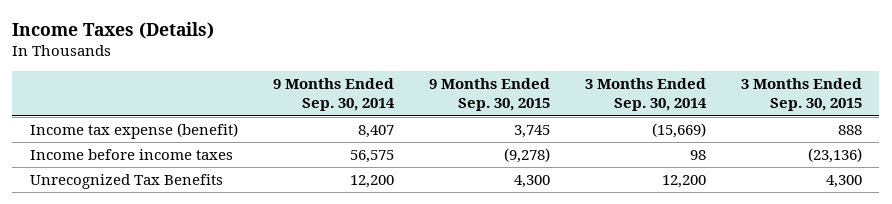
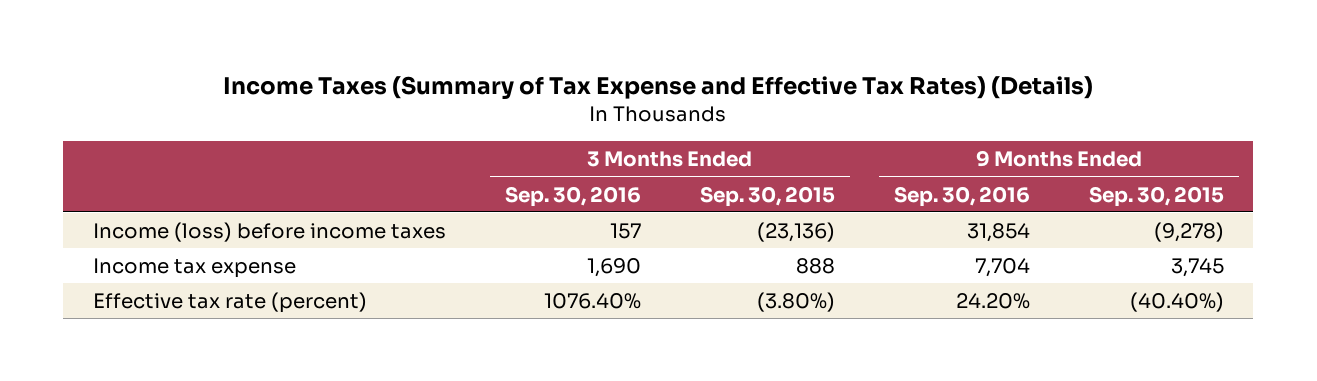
- Income Taxes (Details)
+ Income Taxes (Summary of Tax Expense and Effective Tax Rates) (Details)
- | 9 Months Ended Sep. 30, 2014 | 9 Months Ended Sep. 30, 2015 | 3 Months Ended Sep. 30, 2014 | 3 Months Ended Sep. 30, 2015
+ | 3 Months Ended Sep. 30, 2016 | 3 Months Ended Sep. 30, 2015 | 9 Months Ended Sep. 30, 2016 | 9 Months Ended Sep. 30, 2015
- Income tax expense (benefit) | 8,407 | 3,745 | (15,669) | 888
- Income before income taxes | 56,575 | (9,278) | 98 | (23,136)
- Unrecognized Tax Benefits | 12,200 | 4,300 | 12,200 | 4,300
+ Income (loss) before income taxes | 157 | (23,136) | 31,854 | (9,278)
+ Income tax expense | 1,690 | 888 | 7,704 | 3,745
+ Effective tax rate (percent) | 1076.40% | (3.80%) | 24.20% | (40.40%)

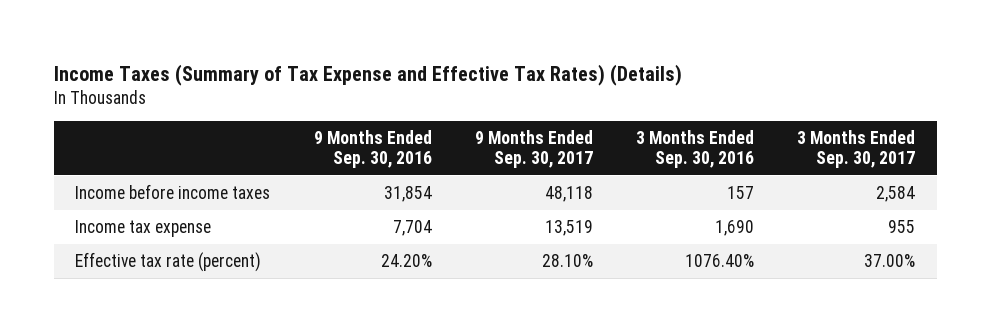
- | 3 Months Ended Sep. 30, 2016 | 3 Months Ended Sep. 30, 2015 | 9 Months Ended Sep. 30, 2016 | 9 Months Ended Sep. 30, 2015
+ | 9 Months Ended Sep. 30, 2016 | 9 Months Ended Sep. 30, 2017 | 3 Months Ended Sep. 30, 2016 | 3 Months Ended Sep. 30, 2017
- Income (loss) before income taxes | 157 | (23,136) | 31,854 | (9,278)
+ Income before income taxes | 31,854 | 48,118 | 157 | 2,584

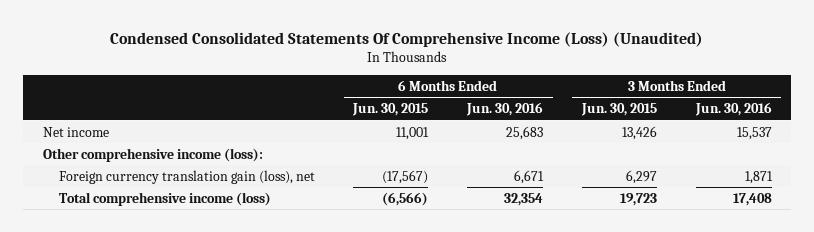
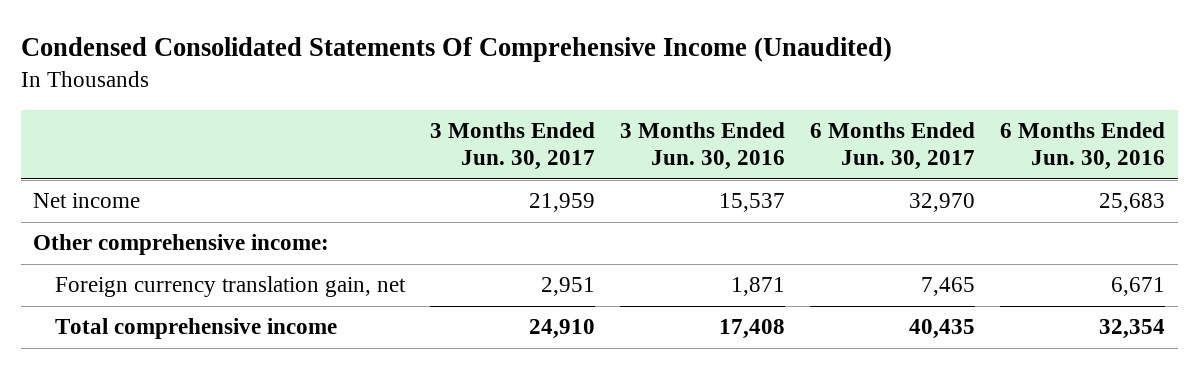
- Condensed Consolidated Statements Of Comprehensive Income (Loss) (Unaudited)
+ Condensed Consolidated Statements Of Comprehensive Income (Unaudited)
- | 6 Months Ended Jun. 30, 2015 | 6 Months Ended Jun. 30, 2016 | 3 Months Ended Jun. 30, 2015 | 3 Months Ended Jun. 30, 2016
+ | 3 Months Ended Jun. 30, 2017 | 3 Months Ended Jun. 30, 2016 | 6 Months Ended Jun. 30, 2017 | 6 Months Ended Jun. 30, 2016
- Other comprehensive income (loss):
- Foreign currency translation gain (loss), net | (17,567) | 6,671 | 6,297 | 1,871
- Total comprehensive income (loss) | (6,566) | 32,354 | 19,723 | 17,408
+ Other comprehensive income:
+ Foreign currency translation gain, net | 2,951 | 1,871 | 7,465 | 6,671
+ Total comprehensive income | 24,910 | 17,408 | 40,435 | 32,354

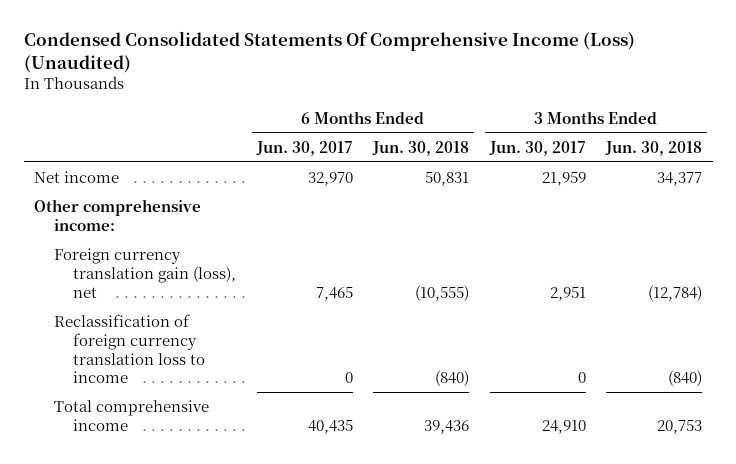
- Condensed Consolidated Statements Of Comprehensive Income (Unaudited)
+ Condensed Consolidated Statements Of Comprehensive Income (Loss) (Unaudited)
- | 3 Months Ended Jun. 30, 2017 | 3 Months Ended Jun. 30, 2016 | 6 Months Ended Jun. 30, 2017 | 6 Months Ended Jun. 30, 2016
+ | 6 Months Ended Jun. 30, 2017 | 6 Months Ended Jun. 30, 2018 | 3 Months Ended Jun. 30, 2017 | 3 Months Ended Jun. 30, 2018
- Foreign currency translation gain, net | 2,951 | 1,871 | 7,465 | 6,671
+ Foreign currency translation gain (loss), net | 7,465 | (10,555) | 2,951 | (12,784)
+ Reclassification of foreign currency translation loss to income | 0 | (840) | 0 | (840)

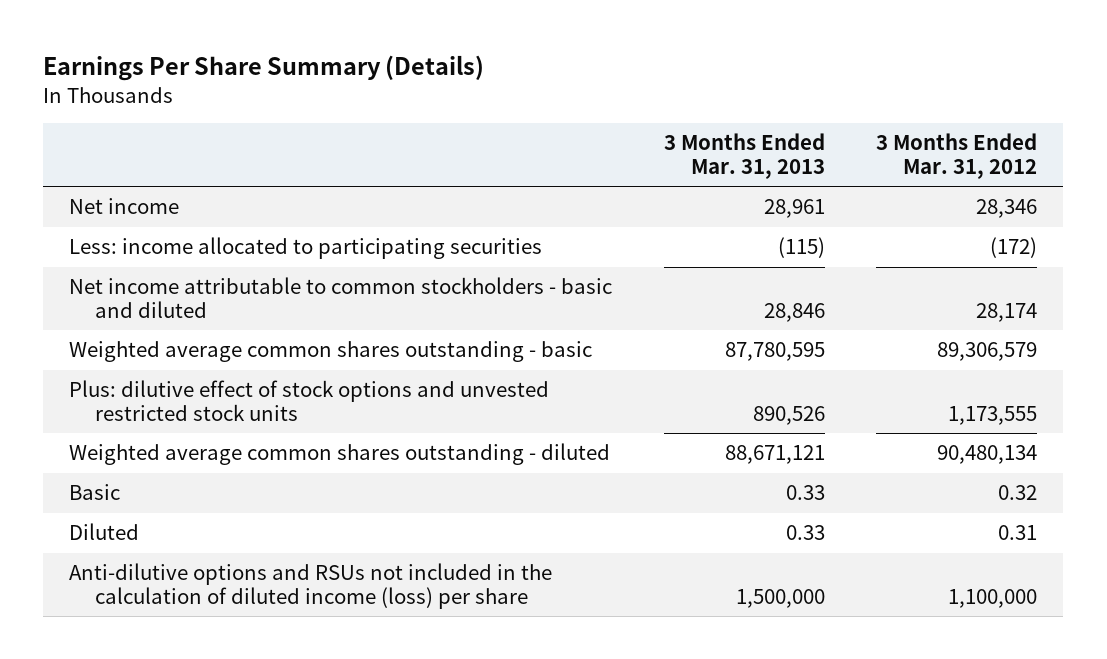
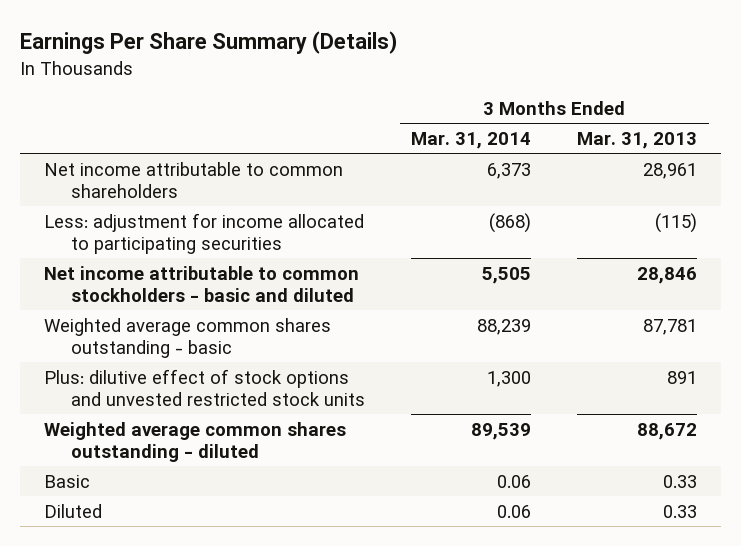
- | 3 Months Ended Mar. 31, 2013 | 3 Months Ended Mar. 31, 2012
+ | 3 Months Ended Mar. 31, 2014 | 3 Months Ended Mar. 31, 2013
- Net income | 28,961 | 28,346
- Less: income allocated to participating securities | (115) | (172)
+ Net income attributable to common shareholders | 6,373 | 28,961
+ Less: adjustment for income allocated to participating securities | (868) | (115)
- Weighted average common shares outstanding - basic | 87,780,595 | 89,306,579
- Plus: dilutive effect of stock options and unvested restricted stock units | 890,526 | 1,173,555
- Weighted average common shares outstanding - diluted | 88,671,121 | 90,480,134
+ Weighted average common shares outstanding - basic | 88,239 | 87,781
+ Plus: dilutive effect of stock options and unvested restricted stock units | 1,300 | 891
+ Weighted average common shares outstanding - diluted | 89,539 | 88,672
- Anti-dilutive options and RSUs not included in the calculation of diluted income (loss) per share | 1,500,000 | 1,100,000

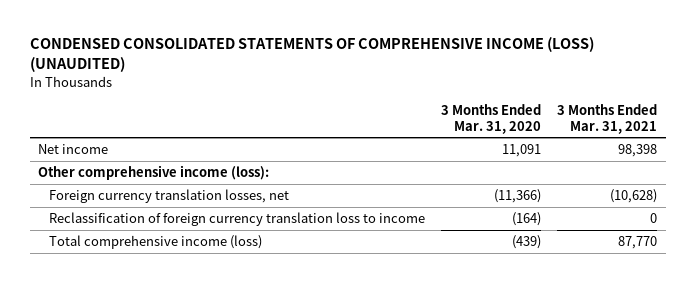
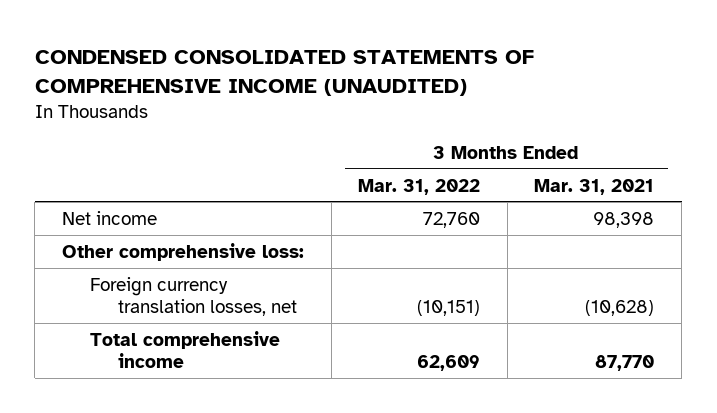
- CONDENSED CONSOLIDATED STATEMENTS OF COMPREHENSIVE INCOME (LOSS) (UNAUDITED)
+ CONDENSED CONSOLIDATED STATEMENTS OF COMPREHENSIVE INCOME (UNAUDITED)
- | 3 Months Ended Mar. 31, 2020 | 3 Months Ended Mar. 31, 2021
+ | 3 Months Ended Mar. 31, 2022 | 3 Months Ended Mar. 31, 2021
- Other comprehensive income (loss):
+ Other comprehensive loss:
- Reclassification of foreign currency translation loss to income | (164) | 0
- Total comprehensive income (loss) | (439) | 87,770
+ Total comprehensive income | 62,609 | 87,770

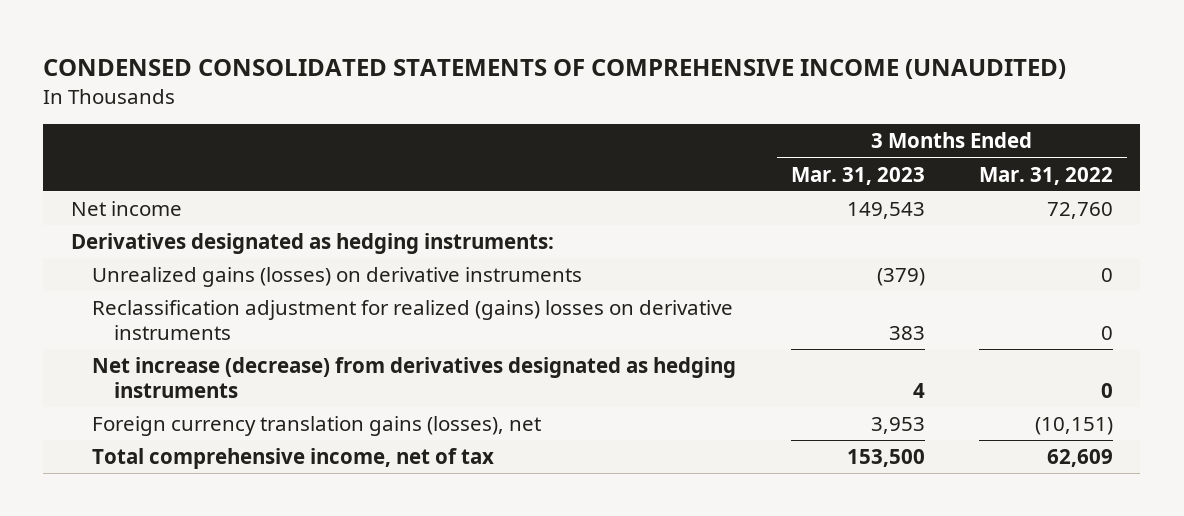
- | 3 Months Ended Mar. 31, 2022 | 3 Months Ended Mar. 31, 2021
+ | 3 Months Ended Mar. 31, 2023 | 3 Months Ended Mar. 31, 2022
- Other comprehensive loss:
- Foreign currency translation losses, net | (10,151) | (10,628)
- Total comprehensive income | 62,609 | 87,770
+ Derivatives designated as hedging instruments:
+ Unrealized gains (losses) on derivative instruments | (379) | 0
+ Reclassification adjustment for realized (gains) losses on derivative instruments | 383 | 0
+ Net increase (decrease) from derivatives designated as hedging instruments | 4 | 0
+ Foreign currency translation gains (losses), net | 3,953 | (10,151)
+ Total comprehensive income, net of tax | 153,500 | 62,609

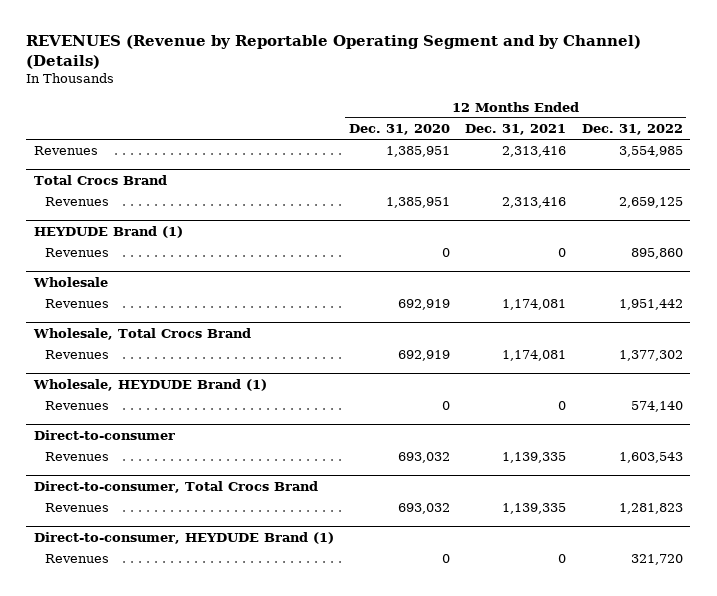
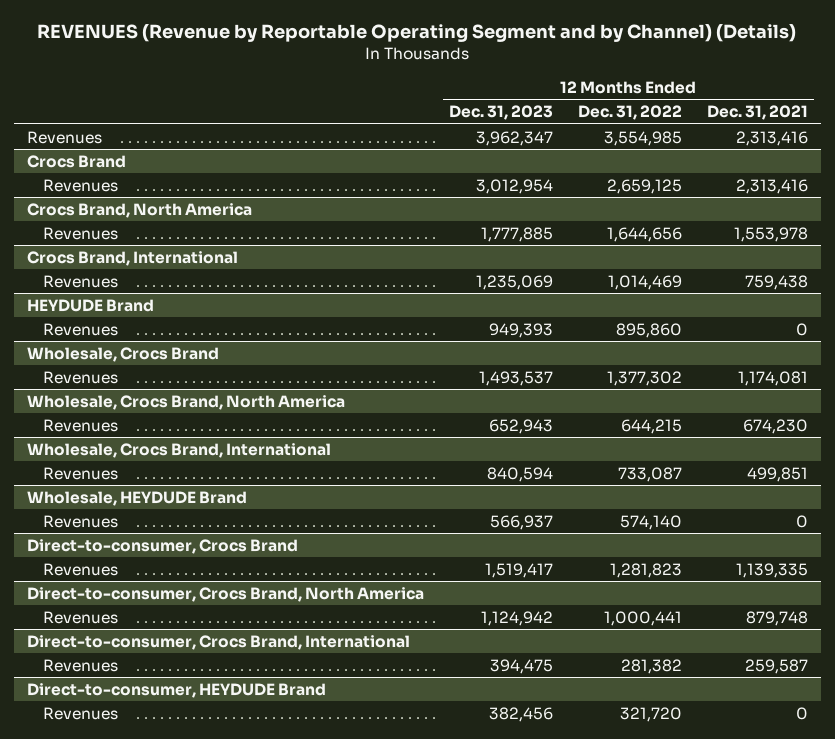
- | 12 Months Ended Dec. 31, 2020 | 12 Months Ended Dec. 31, 2021 | 12 Months Ended Dec. 31, 2022
+ | 12 Months Ended Dec. 31, 2023 | 12 Months Ended Dec. 31, 2022 | 12 Months Ended Dec. 31, 2021
- Total Crocs Brand
+ Crocs Brand
- HEYDUDE Brand (1)
+ Crocs Brand, North America
+ Revenues | 1,777,885 | 1,644,656 | 1,553,978
+ Crocs Brand, International
+ Revenues | 1,235,069 | 1,014,469 | 759,438
+ HEYDUDE Brand
- Wholesale
- Revenues | 692,919 | 1,174,081 | 1,951,442
- Wholesale, Total Crocs Brand
+ Wholesale, Crocs Brand
- Wholesale, HEYDUDE Brand (1)
+ Wholesale, Crocs Brand, North America
+ Revenues | 652,943 | 644,215 | 674,230
+ Wholesale, Crocs Brand, International
+ Revenues | 840,594 | 733,087 | 499,851
+ Wholesale, HEYDUDE Brand
- Direct-to-consumer
- Revenues | 693,032 | 1,139,335 | 1,603,543
- Direct-to-consumer, Total Crocs Brand
+ Direct-to-consumer, Crocs Brand
- Direct-to-consumer, HEYDUDE Brand (1)
+ Direct-to-consumer, Crocs Brand, North America
+ Revenues | 1,124,942 | 1,000,441 | 879,748
+ Direct-to-consumer, Crocs Brand, International
+ Revenues | 394,475 | 281,382 | 259,587
+ Direct-to-consumer, HEYDUDE Brand

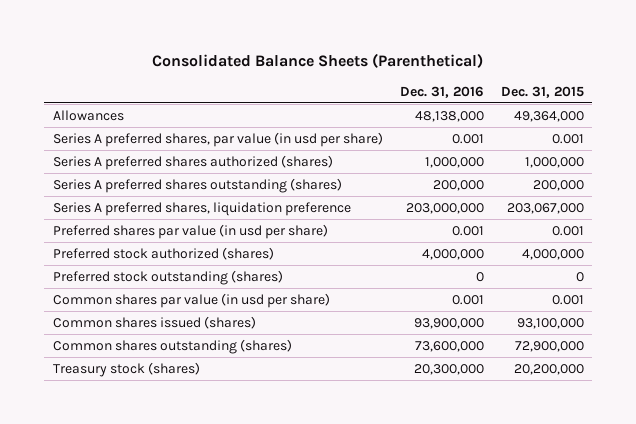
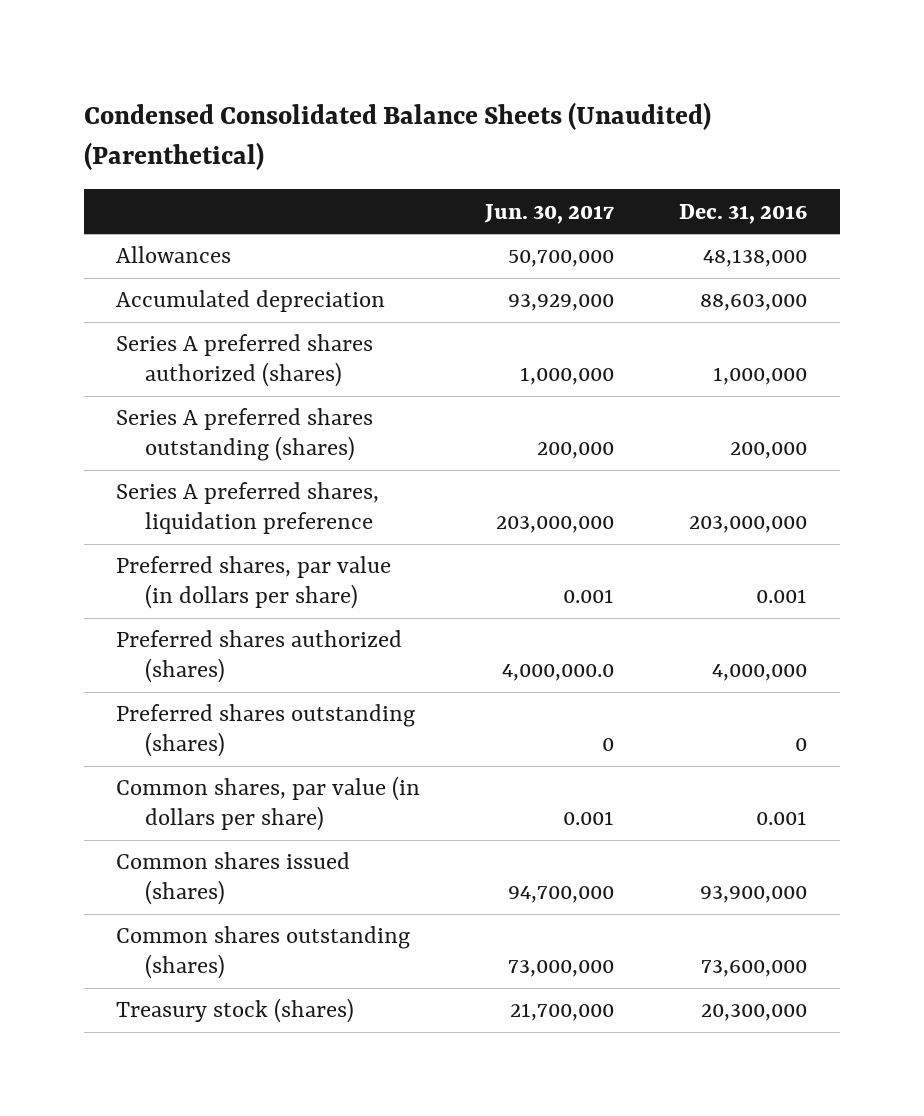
- Consolidated Balance Sheets (Parenthetical)
+ Condensed Consolidated Balance Sheets (Unaudited) (Parenthetical)
- | Dec. 31, 2016 | Dec. 31, 2015
+ | Jun. 30, 2017 | Dec. 31, 2016
- Series A preferred shares, par value (in usd per share) | 0.001 | 0.001
+ Accumulated depreciation | 93,929,000 | 88,603,000
- Preferred shares par value (in usd per share) | 0.001 | 0.001
- Preferred stock authorized (shares) | 4,000,000 | 4,000,000
- Preferred stock outstanding (shares) | 0 | 0
- Common shares par value (in usd per share) | 0.001 | 0.001
+ Preferred shares, par value (in dollars per share) | 0.001 | 0.001
+ Preferred shares authorized (shares) | 4,000,000.0 | 4,000,000
+ Preferred shares outstanding (shares) | 0 | 0
+ Common shares, par value (in dollars per share) | 0.001 | 0.001

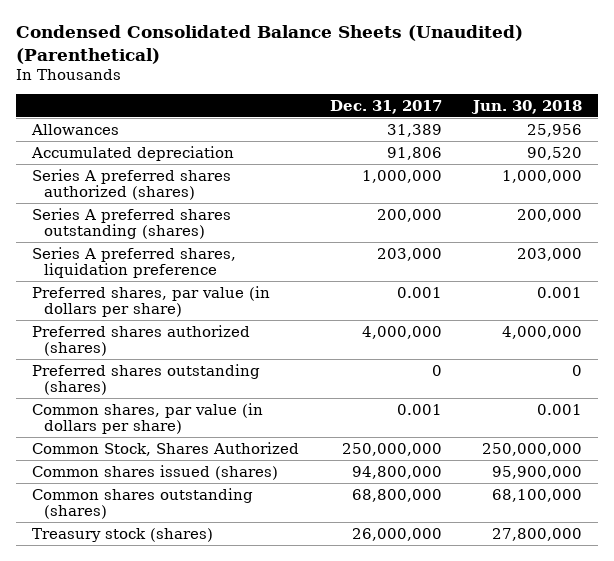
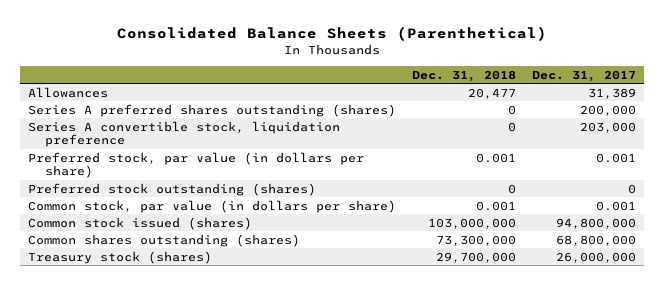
- Condensed Consolidated Balance Sheets (Unaudited) (Parenthetical)
+ Consolidated Balance Sheets (Parenthetical)
- | Dec. 31, 2017 | Jun. 30, 2018
+ | Dec. 31, 2018 | Dec. 31, 2017
- Accumulated depreciation | 91,806 | 90,520
- Series A preferred shares authorized (shares) | 1,000,000 | 1,000,000
- Series A preferred shares, liquidation preference | 203,000 | 203,000
- Preferred shares, par value (in dollars per share) | 0.001 | 0.001
- Preferred shares authorized (shares) | 4,000,000 | 4,000,000
- Preferred shares outstanding (shares) | 0 | 0
- Common shares, par value (in dollars per share) | 0.001 | 0.001
- Common Stock, Shares Authorized | 250,000,000 | 250,000,000
- Common shares issued (shares) | 94,800,000 | 95,900,000
+ Series A convertible stock, liquidation preference | 0 | 203,000
+ Preferred stock, par value (in dollars per share) | 0.001 | 0.001
+ Preferred stock outstanding (shares) | 0 | 0
+ Common stock, par value (in dollars per share) | 0.001 | 0.001
+ Common stock issued (shares) | 103,000,000 | 94,800,000

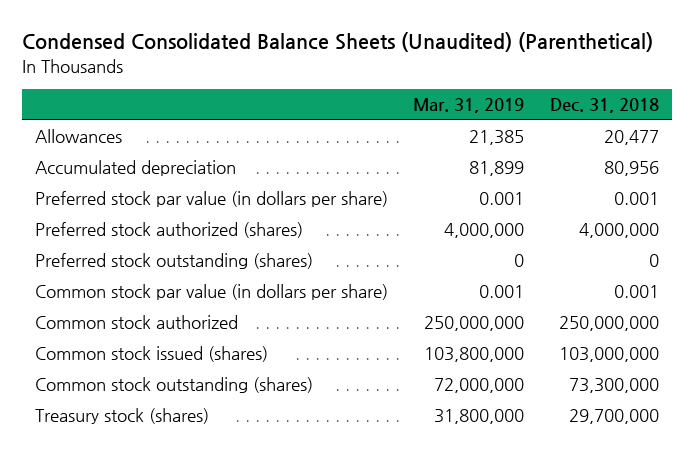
- Consolidated Balance Sheets (Parenthetical)
+ Condensed Consolidated Balance Sheets (Unaudited) (Parenthetical)
- | Dec. 31, 2018 | Dec. 31, 2017
+ | Mar. 31, 2019 | Dec. 31, 2018
- Series A preferred shares outstanding (shares) | 0 | 200,000
- Series A convertible stock, liquidation preference | 0 | 203,000
- Preferred stock, par value (in dollars per share) | 0.001 | 0.001
+ Accumulated depreciation | 81,899 | 80,956
+ Preferred stock par value (in dollars per share) | 0.001 | 0.001
+ Preferred stock authorized (shares) | 4,000,000 | 4,000,000
- Common stock, par value (in dollars per share) | 0.001 | 0.001
+ Common stock par value (in dollars per share) | 0.001 | 0.001
+ Common stock authorized | 250,000,000 | 250,000,000
- Common shares outstanding (shares) | 73,300,000 | 68,800,000
+ Common stock outstanding (shares) | 72,000,000 | 73,300,000

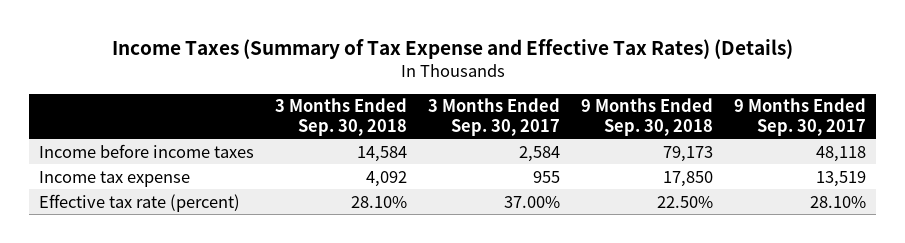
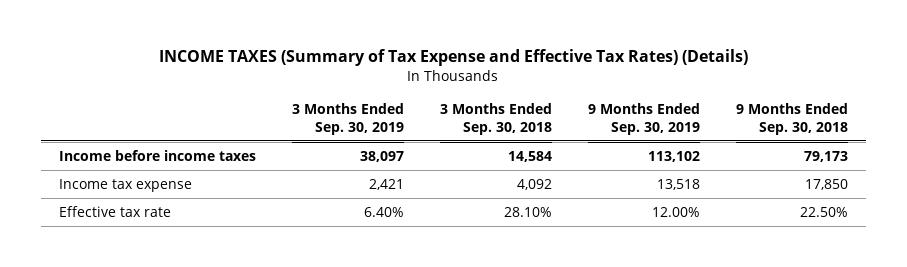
- Income Taxes (Summary of Tax Expense and Effective Tax Rates) (Details)
+ INCOME TAXES (Summary of Tax Expense and Effective Tax Rates) (Details)
- | 3 Months Ended Sep. 30, 2018 | 3 Months Ended Sep. 30, 2017 | 9 Months Ended Sep. 30, 2018 | 9 Months Ended Sep. 30, 2017
+ | 3 Months Ended Sep. 30, 2019 | 3 Months Ended Sep. 30, 2018 | 9 Months Ended Sep. 30, 2019 | 9 Months Ended Sep. 30, 2018
- Effective tax rate (percent) | 28.10% | 37.00% | 22.50% | 28.10%
+ Effective tax rate | 6.40% | 28.10% | 12.00% | 22.50%

